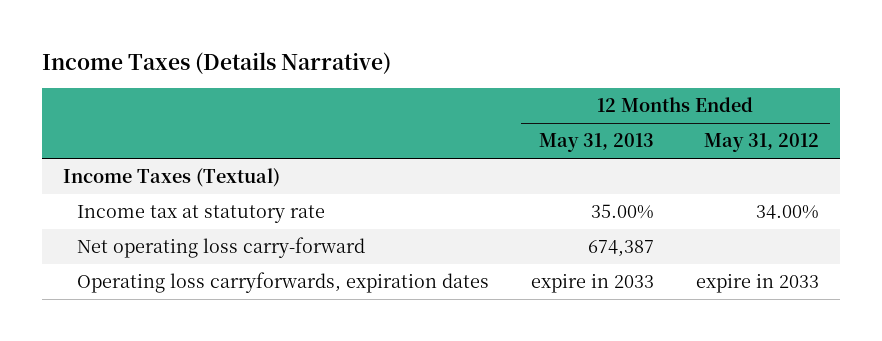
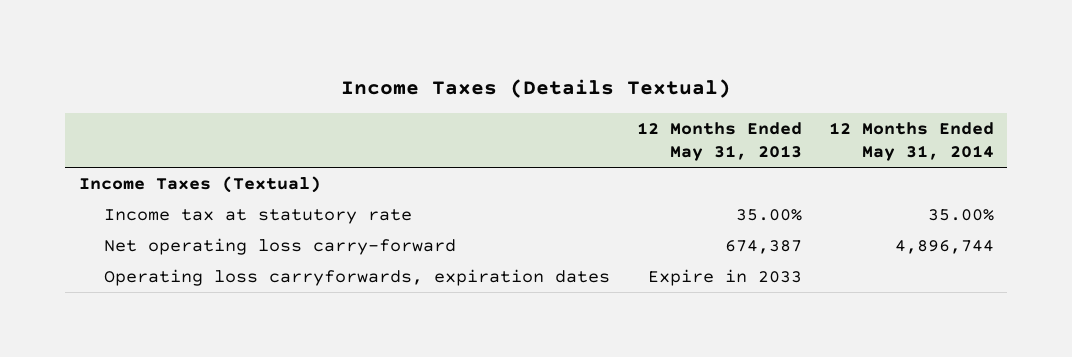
- Income Taxes (Details Narrative)
+ Income Taxes (Details Textual)
- | 12 Months Ended May 31, 2013 | 12 Months Ended May 31, 2012
+ | 12 Months Ended May 31, 2013 | 12 Months Ended May 31, 2014
- Operating loss carryforwards, expiration dates | expire in 2033 | expire in 2033
+ Operating loss carryforwards, expiration dates | Expire in 2033 |

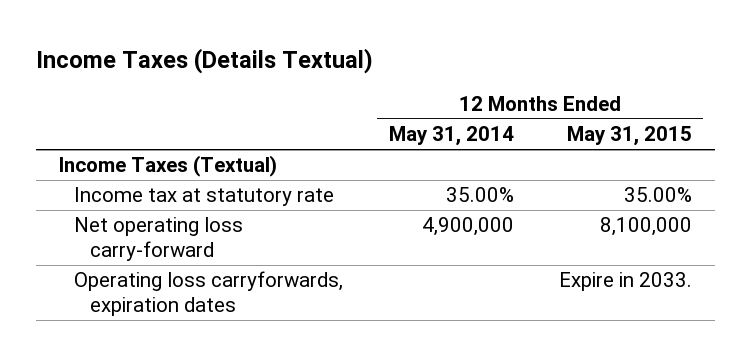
- | 12 Months Ended May 31, 2013 | 12 Months Ended May 31, 2014
+ | 12 Months Ended May 31, 2014 | 12 Months Ended May 31, 2015
- Net operating loss carry-forward | 674,387 | 4,896,744
+ Net operating loss carry-forward | 4,900,000 | 8,100,000

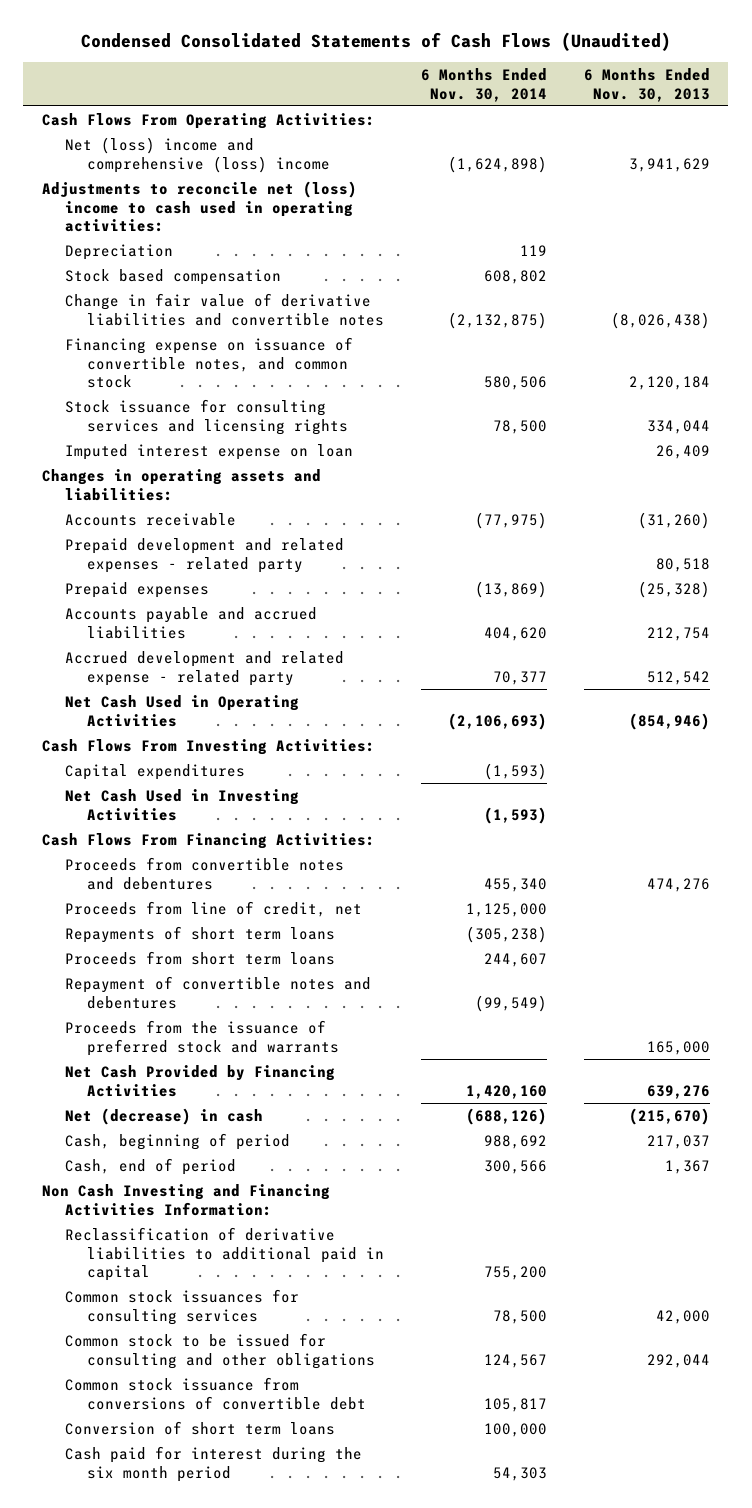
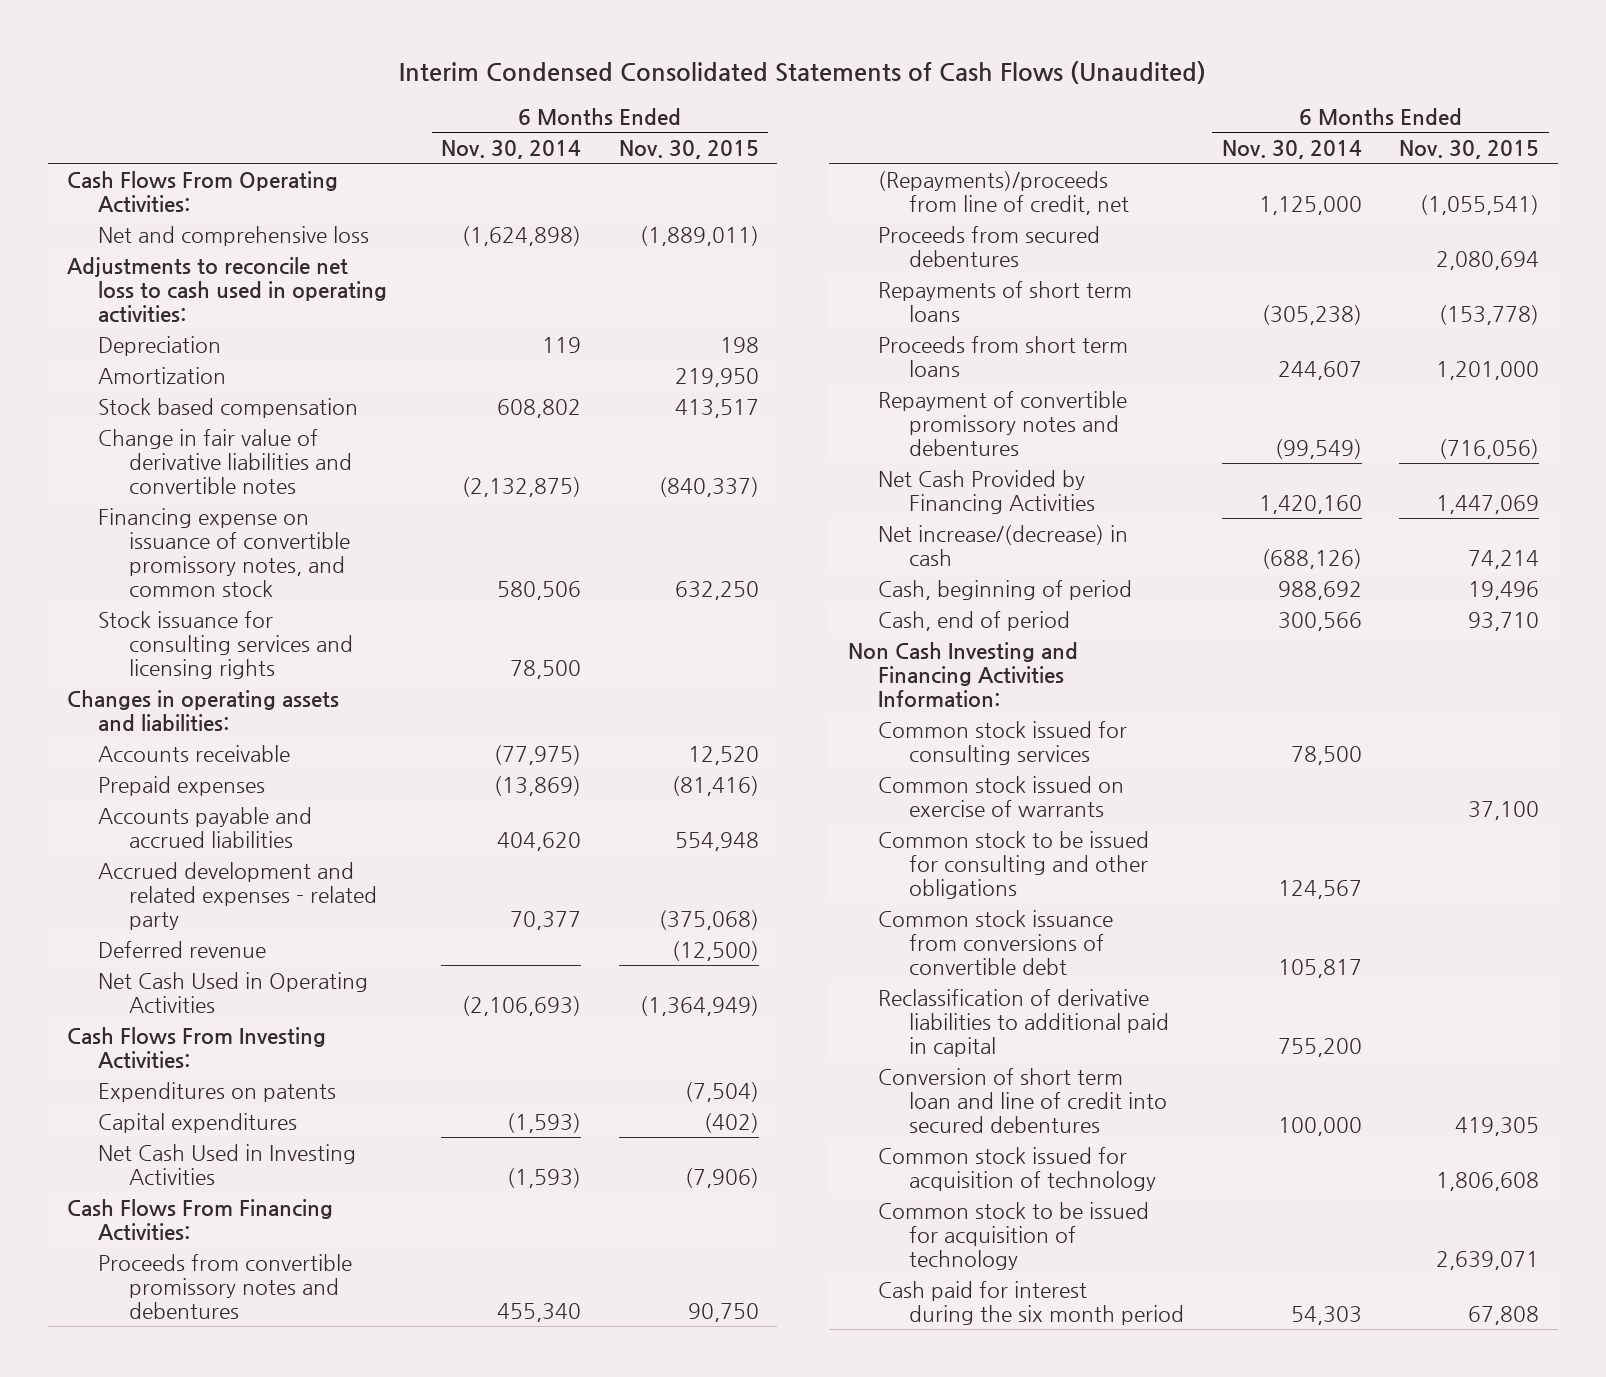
- Condensed Consolidated Statements of Cash Flows (Unaudited)
+ Interim Condensed Consolidated Statements of Cash Flows (Unaudited)
- | 6 Months Ended Nov. 30, 2014 | 6 Months Ended Nov. 30, 2013
+ | 6 Months Ended Nov. 30, 2014 | 6 Months Ended Nov. 30, 2015
- Net (loss) income and comprehensive (loss) income | (1,624,898) | 3,941,629
- Adjustments to reconcile net (loss) income to cash used in operating activities:
+ Net and comprehensive loss | (1,624,898) | (1,889,011)
+ Adjustments to reconcile net loss to cash used in operating activities:
+ Amortization | | 219,950
- Financing expense on issuance of convertible notes, and common stock | 580,506 | 2,120,184
+ Financing expense on issuance of convertible promissory notes, and common stock | 580,506 | 632,250
- Imputed interest expense on loan | | 26,409
- Prepaid development and related expenses - related party | | 80,518
- Accrued development and related expense - related party | 70,377 | 512,542
+ Accrued development and related expenses - related party | 70,377 | (375,068)
+ Deferred revenue | | (12,500)
+ Expenditures on patents | | (7,504)
- Proceeds from convertible notes and debentures | 455,340 | 474,276
- Proceeds from line of credit, net | 1,125,000 |
+ Proceeds from convertible promissory notes and debentures | 455,340 | 90,750
+ (Repayments)/proceeds from line of credit, net | 1,125,000 | (1,055,541)
+ Proceeds from secured debentures | | 2,080,694
- Repayment of convertible notes and debentures | (99,549) |
- Proceeds from the issuance of preferred stock and warrants | | 165,000
+ Repayment of convertible promissory notes and debentures | (99,549) | (716,056)
- Net (decrease) in cash | (688,126) | (215,670)
+ Net increase/(decrease) in cash | (688,126) | 74,214
- Common stock issuances for consulting services | 78,500 | 42,000
+ Common stock issued for consulting services | 78,500 |
+ Common stock issued on exercise of warrants | | 37,100
- Conversion of short term loans | 100,000 |
moved down: Reclassification of derivative liabilities to additional paid in capital | 755,200 |
+ Conversion of short term loan and line of credit into secured debentures | 100,000 | 419,305
+ Common stock issued for acquisition of technology | | 1,806,608
+ Common stock to be issued for acquisition of technology | | 2,639,071

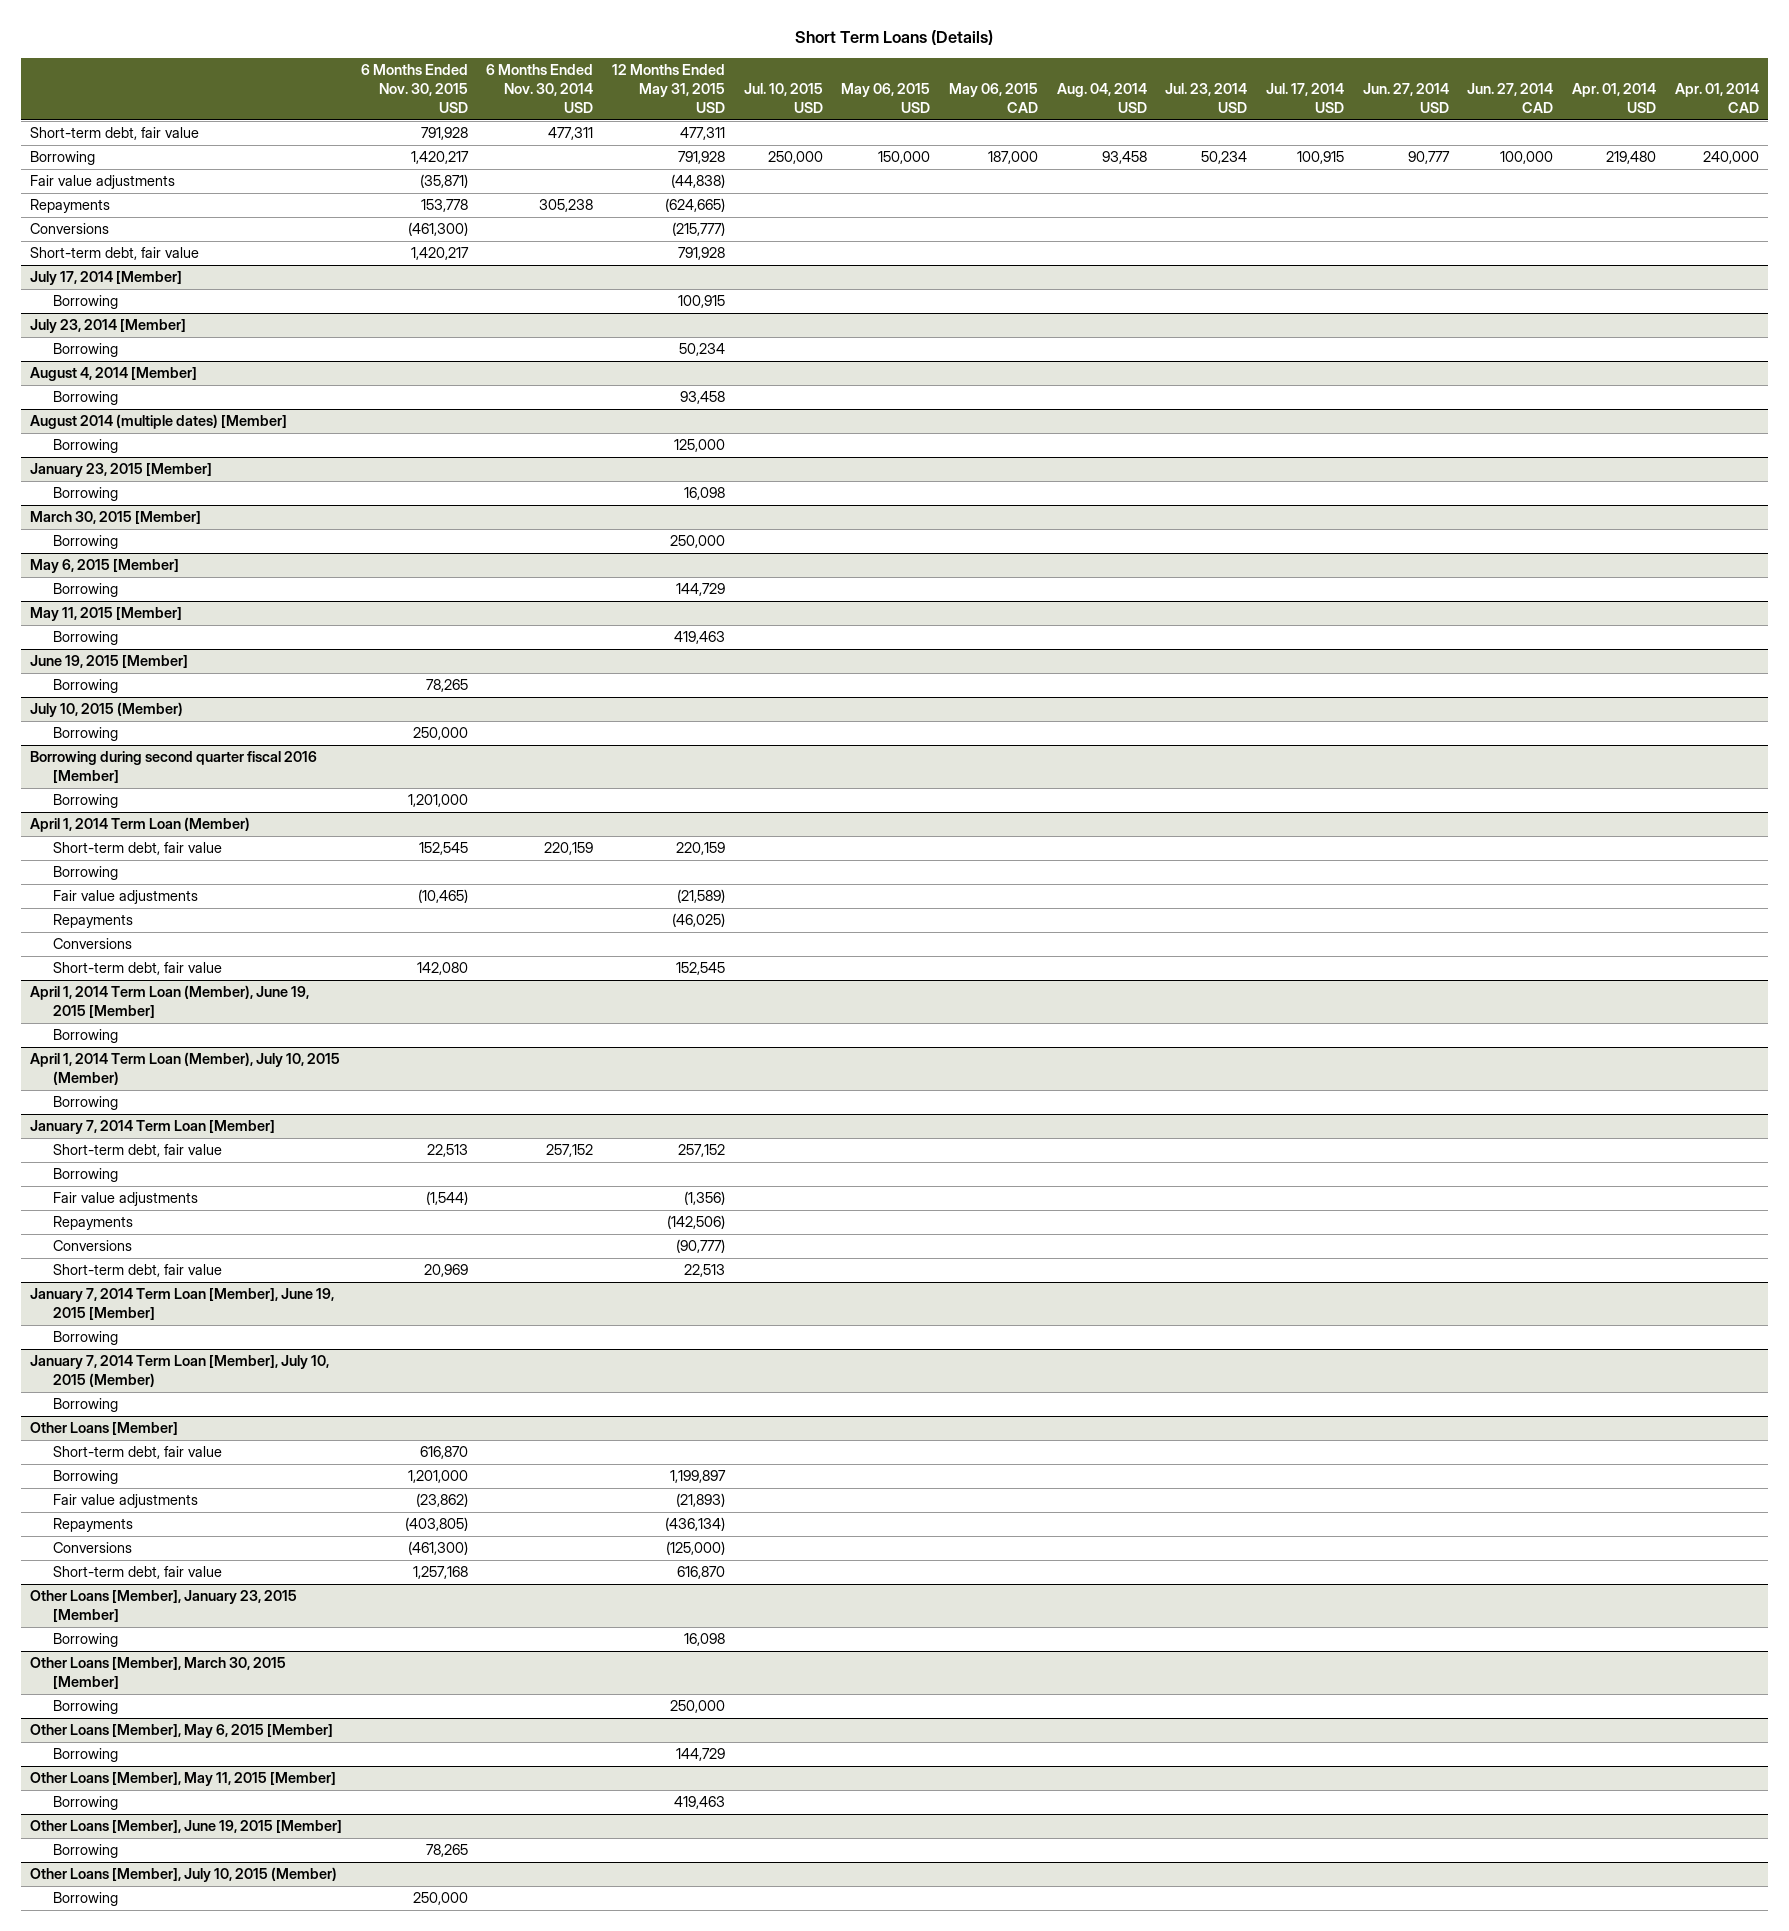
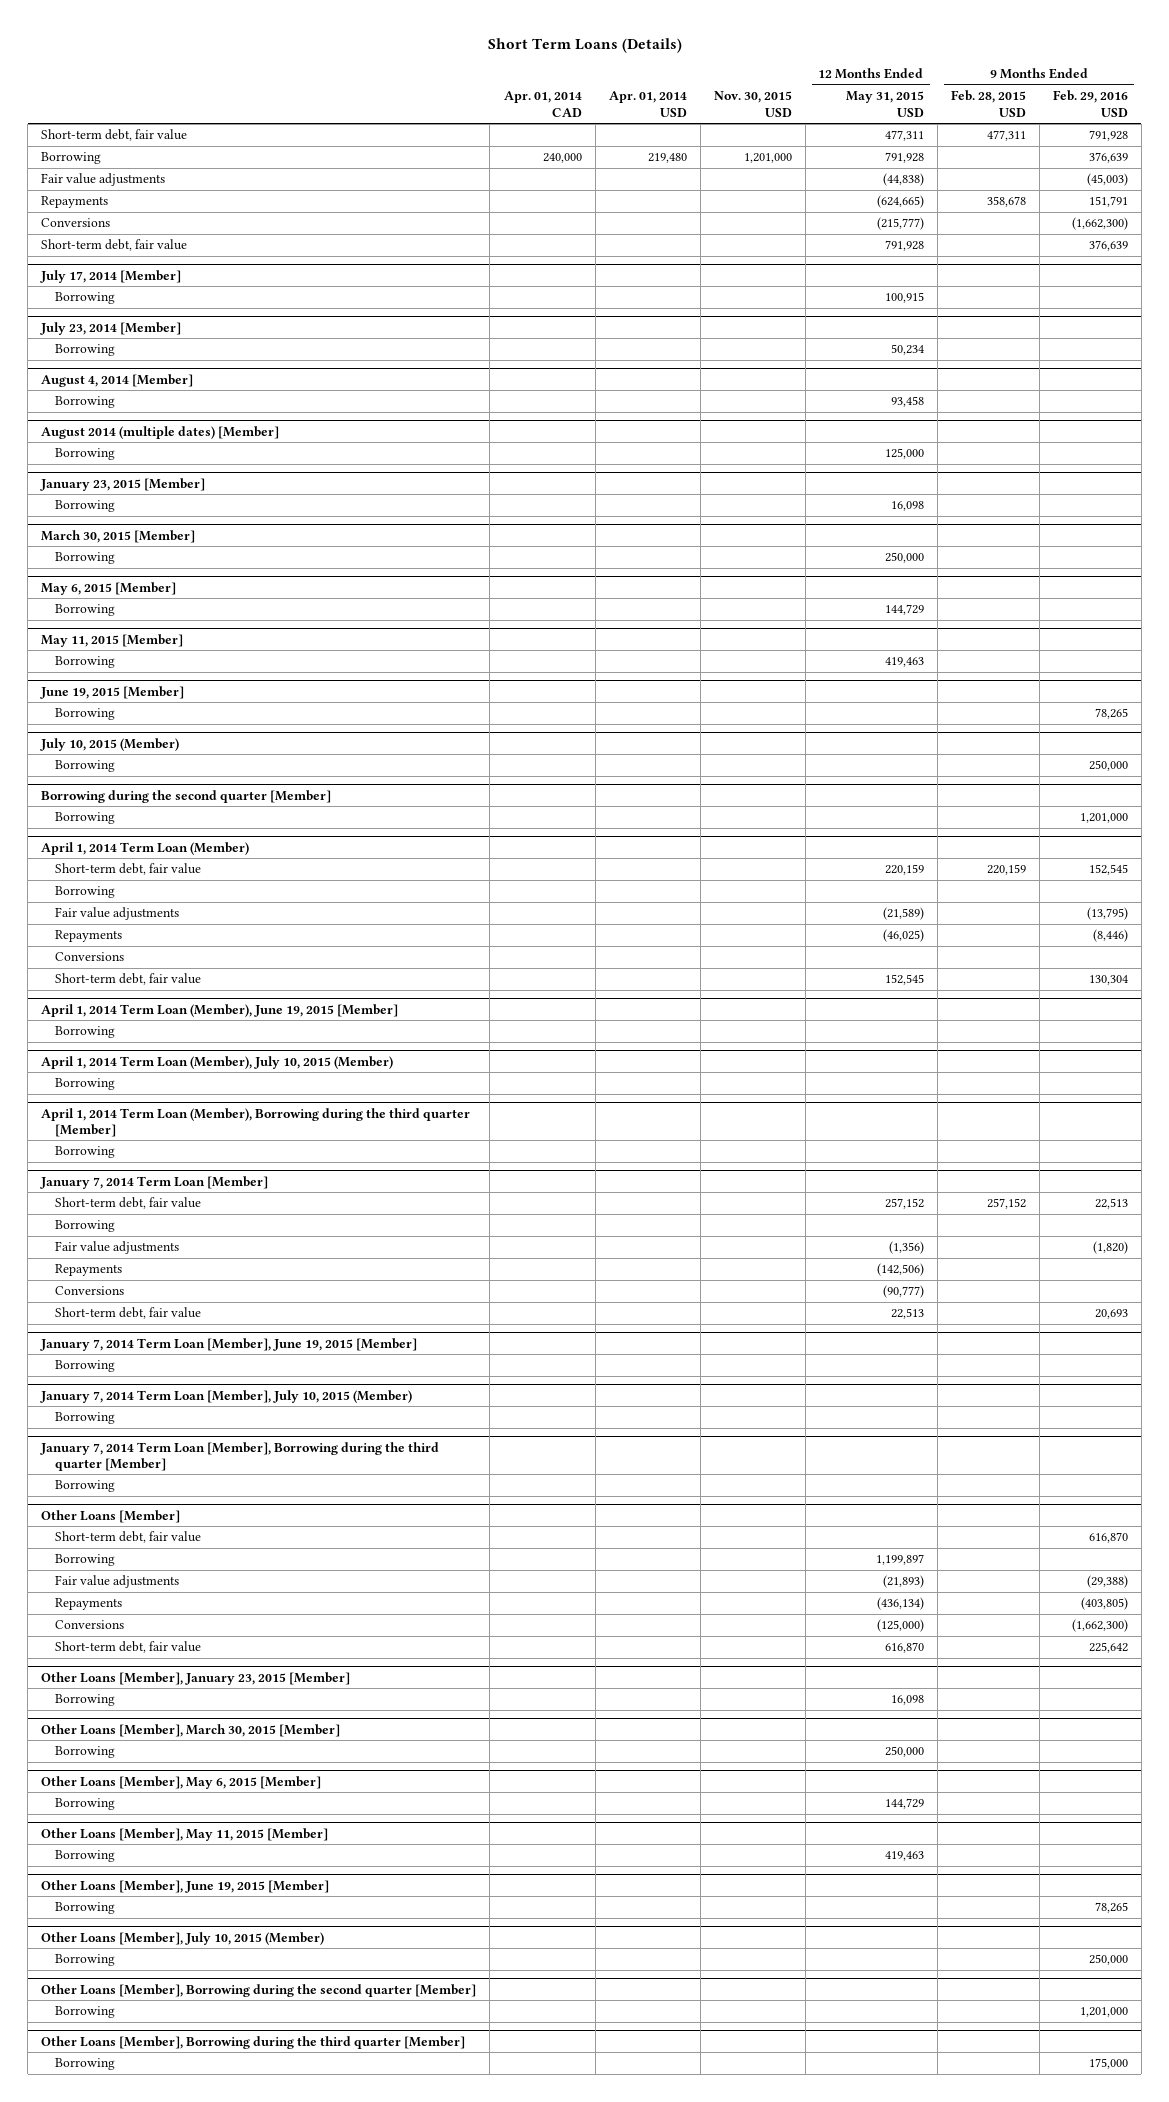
- | 6 Months Ended Nov. 30, 2015 USD | 6 Months Ended Nov. 30, 2014 USD | 12 Months Ended May 31, 2015 USD | Jul. 10, 2015 USD | May 06, 2015 USD | May 06, 2015 CAD | Aug. 04, 2014 USD | Jul. 23, 2014 USD | Jul. 17, 2014 USD | Jun. 27, 2014 USD | Jun. 27, 2014 CAD | Apr. 01, 2014 USD | Apr. 01, 2014 CAD
+ | Apr. 01, 2014 CAD | Apr. 01, 2014 USD | Nov. 30, 2015 USD | 12 Months Ended May 31, 2015 USD | 9 Months Ended Feb. 28, 2015 USD | 9 Months Ended Feb. 29, 2016 USD
- Borrowing during second quarter fiscal 2016 [Member]
+ Borrowing during the second quarter [Member]
+ April 1, 2014 Term Loan (Member), Borrowing during the third quarter [Member]
+ Borrowing
+ January 7, 2014 Term Loan [Member], Borrowing during the third quarter [Member]
+ Borrowing
+ Other Loans [Member], Borrowing during the second quarter [Member]
+ Borrowing | | | | | | 1,201,000
+ Other Loans [Member], Borrowing during the third quarter [Member]
+ Borrowing | | | | | | 175,000

